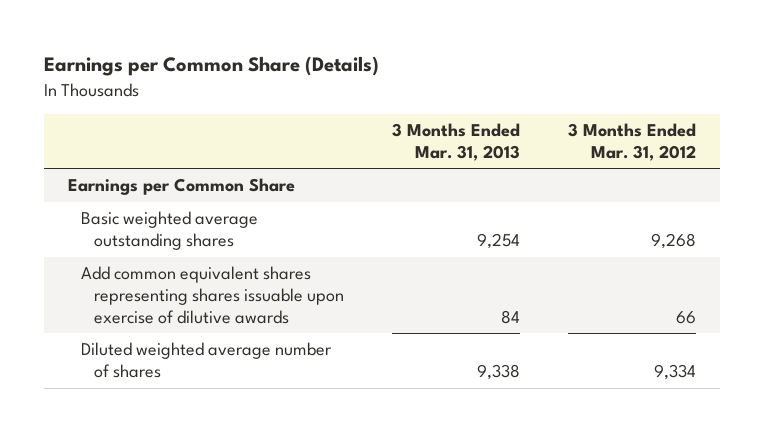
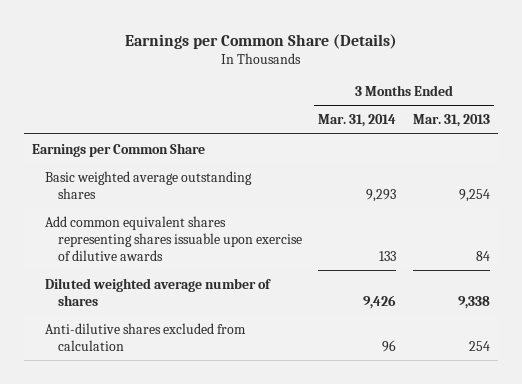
- | 3 Months Ended Mar. 31, 2013 | 3 Months Ended Mar. 31, 2012
+ | 3 Months Ended Mar. 31, 2014 | 3 Months Ended Mar. 31, 2013
+ Anti-dilutive shares excluded from calculation | 96 | 254

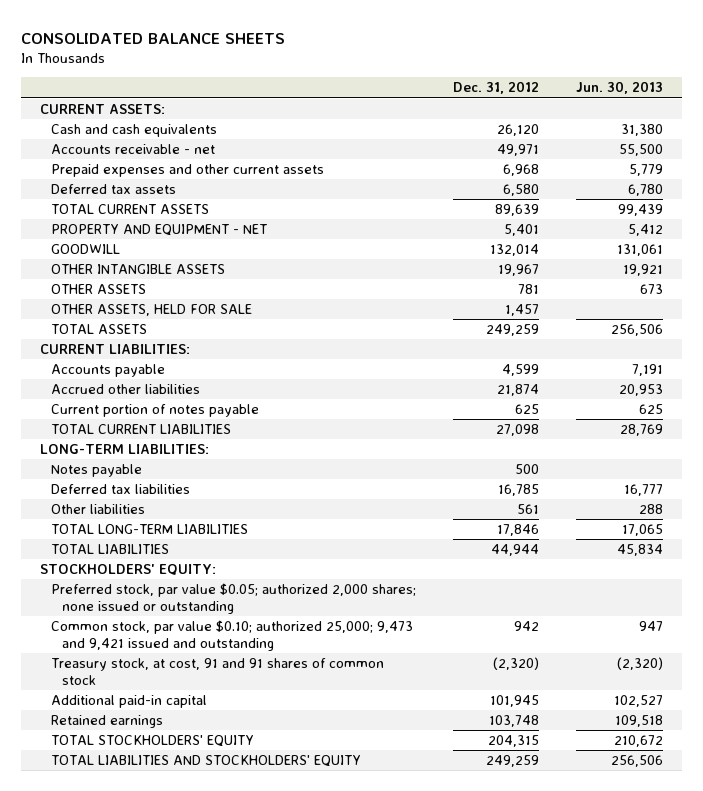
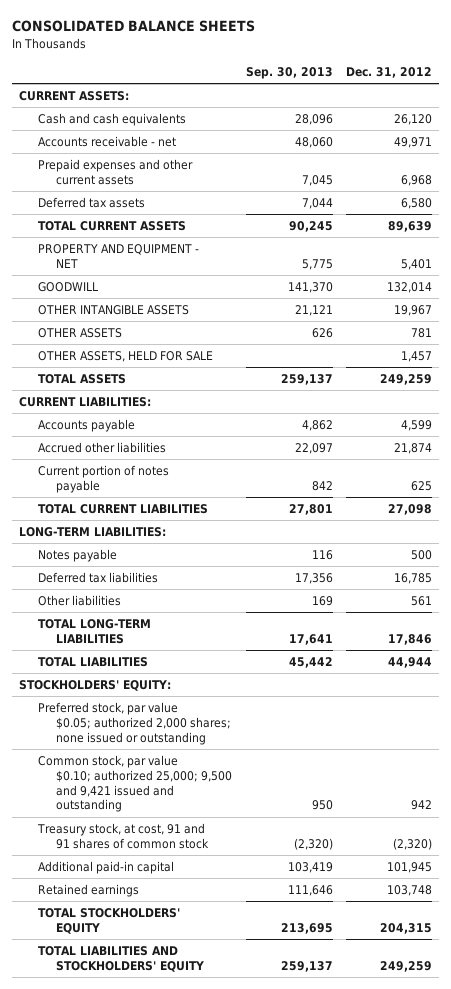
- | Dec. 31, 2012 | Jun. 30, 2013
+ | Sep. 30, 2013 | Dec. 31, 2012
- Common stock, par value $0.10; authorized 25,000; 9,473 and 9,421 issued and outstanding | 942 | 947
+ Common stock, par value $0.10; authorized 25,000; 9,500 and 9,421 issued and outstanding | 950 | 942

